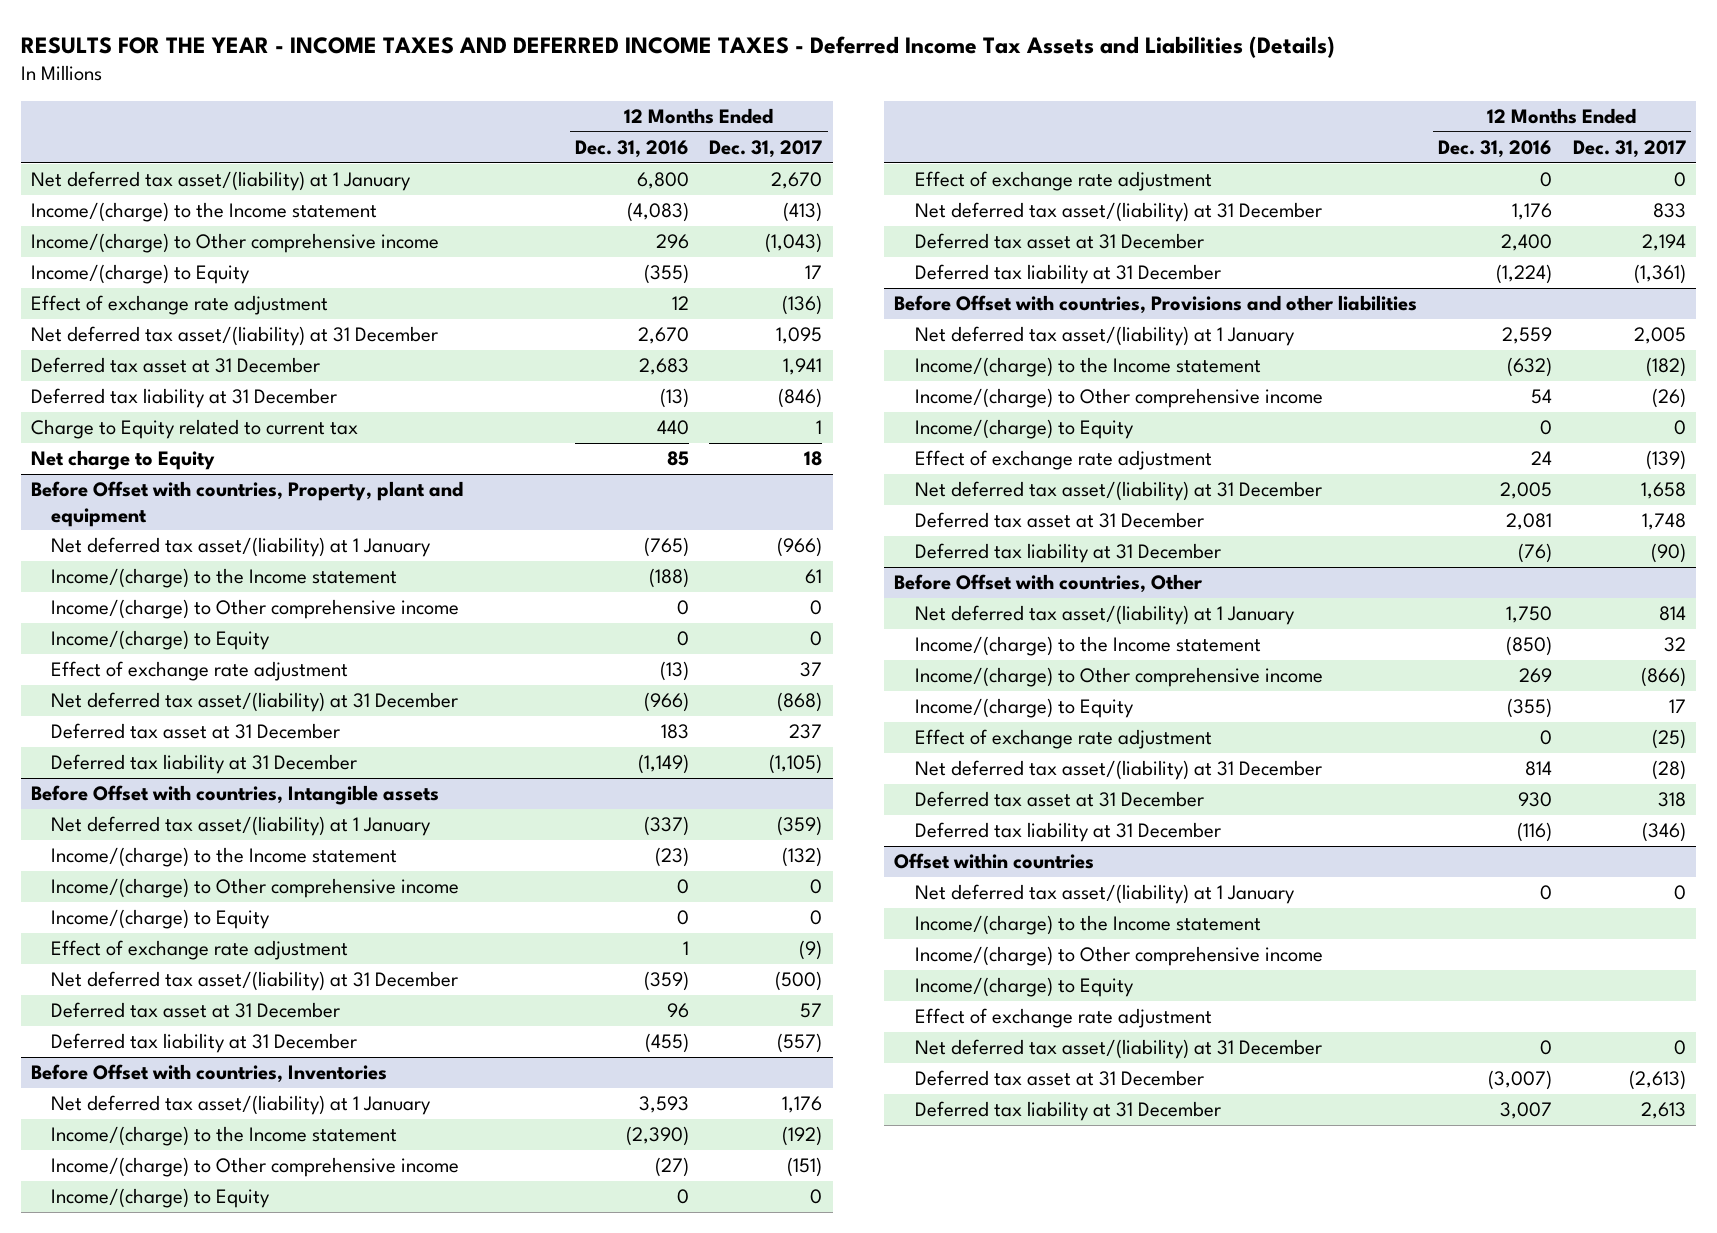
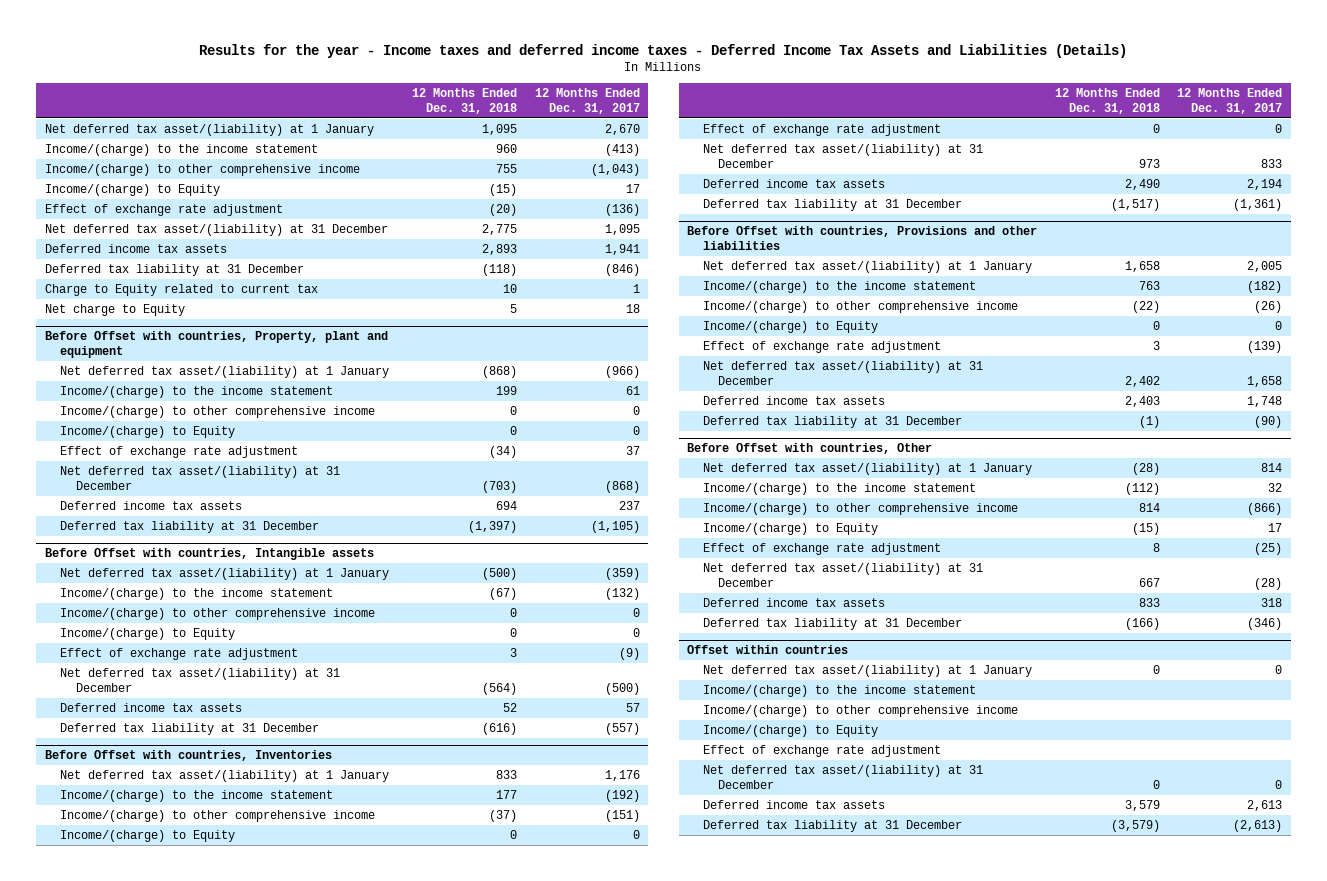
- RESULTS FOR THE YEAR - INCOME TAXES AND DEFERRED INCOME TAXES - Deferred Income Tax Assets and Liabilities (Details)
+ Results for the year - Income taxes and deferred income taxes - Deferred Income Tax Assets and Liabilities (Details)
- | 12 Months Ended Dec. 31, 2016 | 12 Months Ended Dec. 31, 2017
+ | 12 Months Ended Dec. 31, 2018 | 12 Months Ended Dec. 31, 2017
- Income/(charge) to the Income statement | (4,083) | (413)
- Income/(charge) to Other comprehensive income | 296 | (1,043)
+ Income/(charge) to the income statement | 960 | (413)
+ Income/(charge) to other comprehensive income | 755 | (1,043)
- Deferred tax asset at 31 December | 2,683 | 1,941
+ Deferred income tax assets | 2,893 | 1,941
@ Before Offset with countries, Property, plant and equipment
- Income/(charge) to the Income statement | (188) | 61
- Income/(charge) to Other comprehensive income | 0 | 0
+ Income/(charge) to the income statement | 199 | 61
+ Income/(charge) to other comprehensive income | 0 | 0
- Deferred tax asset at 31 December | 183 | 237
+ Deferred income tax assets | 694 | 237
@ Before Offset with countries, Intangible assets
- Income/(charge) to the Income statement | (23) | (132)
- Income/(charge) to Other comprehensive income | 0 | 0
+ Income/(charge) to the income statement | (67) | (132)
+ Income/(charge) to other comprehensive income | 0 | 0
- Deferred tax asset at 31 December | 96 | 57
+ Deferred income tax assets | 52 | 57
@ Before Offset with countries, Inventories
- Income/(charge) to the Income statement | (2,390) | (192)
- Income/(charge) to Other comprehensive income | (27) | (151)
+ Income/(charge) to the income statement | 177 | (192)
+ Income/(charge) to other comprehensive income | (37) | (151)
- Deferred tax asset at 31 December | 2,400 | 2,194
+ Deferred income tax assets | 2,490 | 2,194
@ Before Offset with countries, Provisions and other liabilities
- Income/(charge) to the Income statement | (632) | (182)
- Income/(charge) to Other comprehensive income | 54 | (26)
+ Income/(charge) to the income statement | 763 | (182)
+ Income/(charge) to other comprehensive income | (22) | (26)
- Deferred tax asset at 31 December | 2,081 | 1,748
+ Deferred income tax assets | 2,403 | 1,748
@ Before Offset with countries, Other
- Income/(charge) to the Income statement | (850) | 32
- Income/(charge) to Other comprehensive income | 269 | (866)
+ Income/(charge) to the income statement | (112) | 32
+ Income/(charge) to other comprehensive income | 814 | (866)
- Deferred tax asset at 31 December | 930 | 318
+ Deferred income tax assets | 833 | 318
@ Offset within countries
- Income/(charge) to the Income statement
- Income/(charge) to Other comprehensive income
+ Income/(charge) to the income statement
+ Income/(charge) to other comprehensive income
- Deferred tax asset at 31 December | (3,007) | (2,613)
- Deferred tax liability at 31 December | 3,007 | 2,613
+ Deferred income tax assets | 3,579 | 2,613
+ Deferred tax liability at 31 December | (3,579) | (2,613)

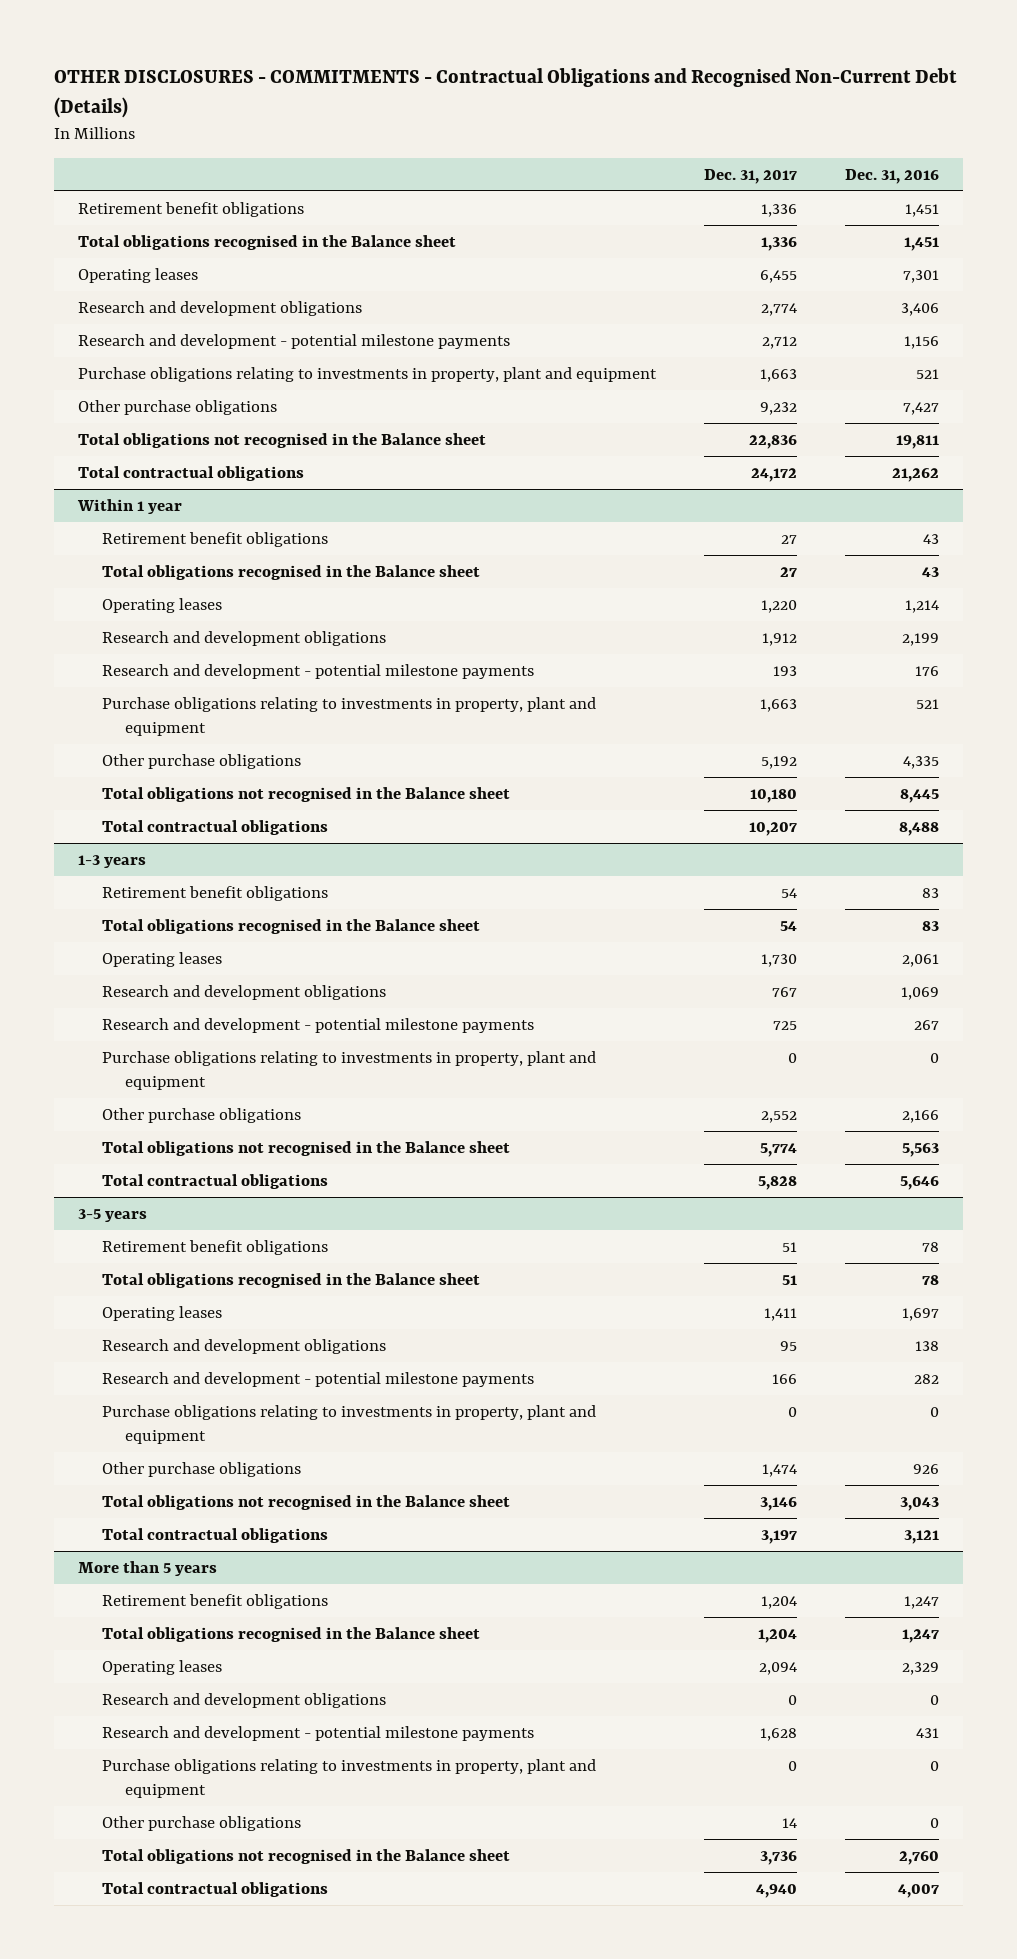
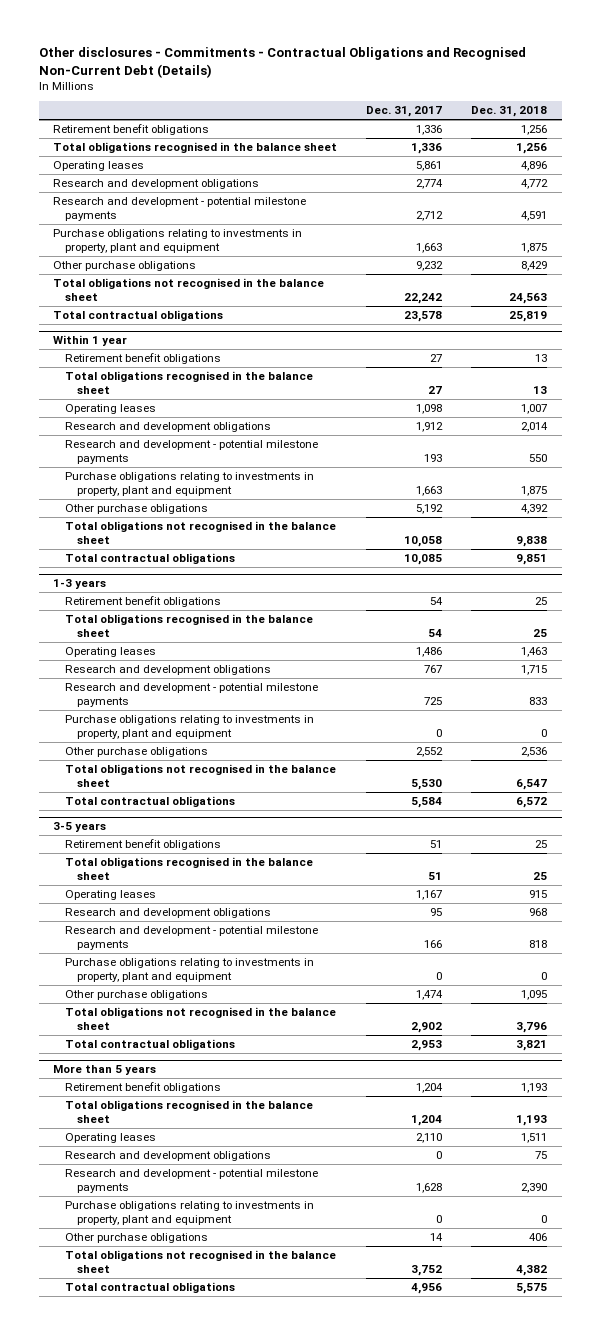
- OTHER DISCLOSURES - COMMITMENTS - Contractual Obligations and Recognised Non-Current Debt (Details)
+ Other disclosures - Commitments - Contractual Obligations and Recognised Non-Current Debt (Details)
- | Dec. 31, 2017 | Dec. 31, 2016
+ | Dec. 31, 2017 | Dec. 31, 2018
- Total obligations recognised in the Balance sheet | 1,336 | 1,451
- Operating leases | 6,455 | 7,301
+ Total obligations recognised in the balance sheet | 1,336 | 1,256
+ Operating leases | 5,861 | 4,896
- Total obligations not recognised in the Balance sheet | 22,836 | 19,811
- Total contractual obligations | 24,172 | 21,262
+ Total obligations not recognised in the balance sheet | 22,242 | 24,563
+ Total contractual obligations | 23,578 | 25,819
@ Within 1 year
- Total obligations recognised in the Balance sheet | 27 | 43
- Operating leases | 1,220 | 1,214
+ Total obligations recognised in the balance sheet | 27 | 13
+ Operating leases | 1,098 | 1,007
- Total obligations not recognised in the Balance sheet | 10,180 | 8,445
- Total contractual obligations | 10,207 | 8,488
+ Total obligations not recognised in the balance sheet | 10,058 | 9,838
+ Total contractual obligations | 10,085 | 9,851
@ 1-3 years
- Total obligations recognised in the Balance sheet | 54 | 83
- Operating leases | 1,730 | 2,061
+ Total obligations recognised in the balance sheet | 54 | 25
+ Operating leases | 1,486 | 1,463
- Total obligations not recognised in the Balance sheet | 5,774 | 5,563
- Total contractual obligations | 5,828 | 5,646
+ Total obligations not recognised in the balance sheet | 5,530 | 6,547
+ Total contractual obligations | 5,584 | 6,572
@ 3-5 years
- Total obligations recognised in the Balance sheet | 51 | 78
- Operating leases | 1,411 | 1,697
+ Total obligations recognised in the balance sheet | 51 | 25
+ Operating leases | 1,167 | 915
- Total obligations not recognised in the Balance sheet | 3,146 | 3,043
- Total contractual obligations | 3,197 | 3,121
+ Total obligations not recognised in the balance sheet | 2,902 | 3,796
+ Total contractual obligations | 2,953 | 3,821
@ More than 5 years
- Total obligations recognised in the Balance sheet | 1,204 | 1,247
- Operating leases | 2,094 | 2,329
+ Total obligations recognised in the balance sheet | 1,204 | 1,193
+ Operating leases | 2,110 | 1,511
- Total obligations not recognised in the Balance sheet | 3,736 | 2,760
- Total contractual obligations | 4,940 | 4,007
+ Total obligations not recognised in the balance sheet | 3,752 | 4,382
+ Total contractual obligations | 4,956 | 5,575

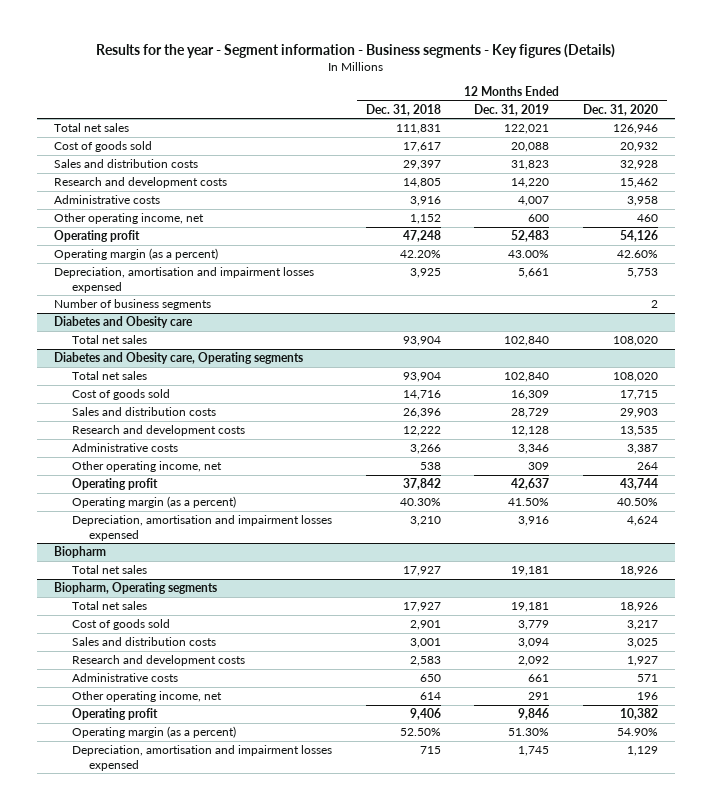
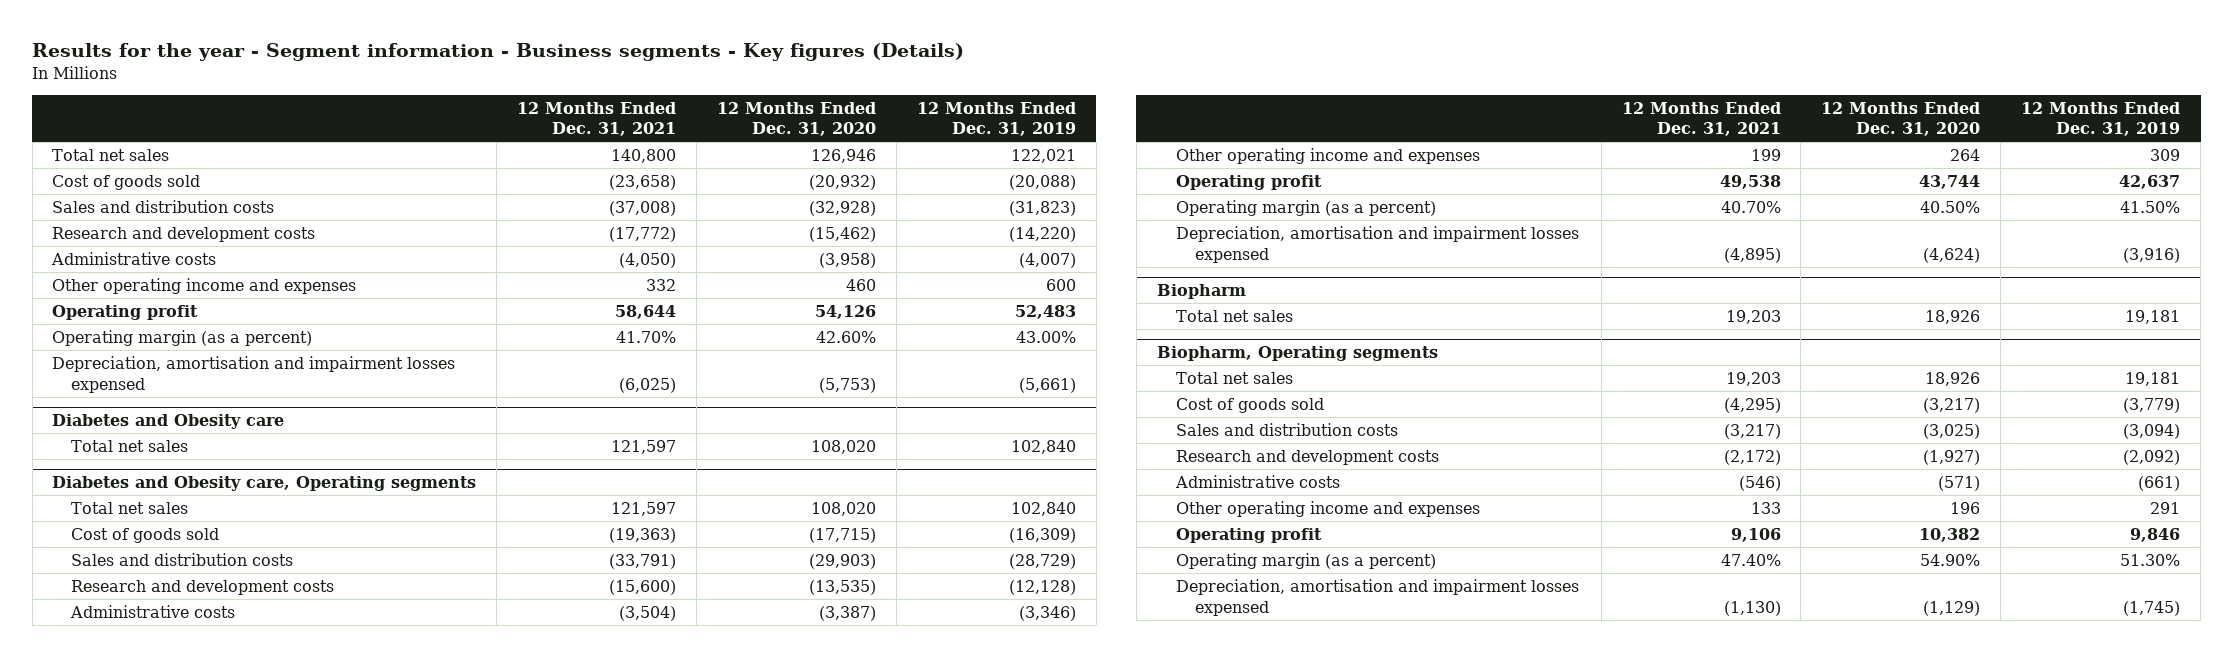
- | 12 Months Ended Dec. 31, 2018 | 12 Months Ended Dec. 31, 2019 | 12 Months Ended Dec. 31, 2020
+ | 12 Months Ended Dec. 31, 2021 | 12 Months Ended Dec. 31, 2020 | 12 Months Ended Dec. 31, 2019
- Cost of goods sold | 17,617 | 20,088 | 20,932
- Sales and distribution costs | 29,397 | 31,823 | 32,928
- Research and development costs | 14,805 | 14,220 | 15,462
- Administrative costs | 3,916 | 4,007 | 3,958
- Other operating income, net | 1,152 | 600 | 460
+ Cost of goods sold | (23,658) | (20,932) | (20,088)
+ Sales and distribution costs | (37,008) | (32,928) | (31,823)
+ Research and development costs | (17,772) | (15,462) | (14,220)
+ Administrative costs | (4,050) | (3,958) | (4,007)
+ Other operating income and expenses | 332 | 460 | 600
- Depreciation, amortisation and impairment losses expensed | 3,925 | 5,661 | 5,753
- Number of business segments | | | 2
+ Depreciation, amortisation and impairment losses expensed | (6,025) | (5,753) | (5,661)
@ Diabetes and Obesity care, Operating segments
- Cost of goods sold | 14,716 | 16,309 | 17,715
- Sales and distribution costs | 26,396 | 28,729 | 29,903
- Research and development costs | 12,222 | 12,128 | 13,535
- Administrative costs | 3,266 | 3,346 | 3,387
- Other operating income, net | 538 | 309 | 264
+ Cost of goods sold | (19,363) | (17,715) | (16,309)
+ Sales and distribution costs | (33,791) | (29,903) | (28,729)
+ Research and development costs | (15,600) | (13,535) | (12,128)
+ Administrative costs | (3,504) | (3,387) | (3,346)
+ Other operating income and expenses | 199 | 264 | 309
- Depreciation, amortisation and impairment losses expensed | 3,210 | 3,916 | 4,624
+ Depreciation, amortisation and impairment losses expensed | (4,895) | (4,624) | (3,916)
@ Biopharm, Operating segments
- Cost of goods sold | 2,901 | 3,779 | 3,217
- Sales and distribution costs | 3,001 | 3,094 | 3,025
- Research and development costs | 2,583 | 2,092 | 1,927
- Administrative costs | 650 | 661 | 571
- Other operating income, net | 614 | 291 | 196
+ Cost of goods sold | (4,295) | (3,217) | (3,779)
+ Sales and distribution costs | (3,217) | (3,025) | (3,094)
+ Research and development costs | (2,172) | (1,927) | (2,092)
+ Administrative costs | (546) | (571) | (661)
+ Other operating income and expenses | 133 | 196 | 291
- Depreciation, amortisation and impairment losses expensed | 715 | 1,745 | 1,129
+ Depreciation, amortisation and impairment losses expensed | (1,130) | (1,129) | (1,745)

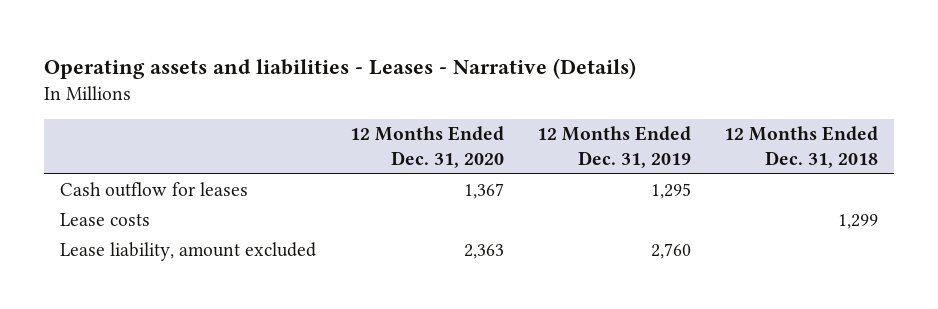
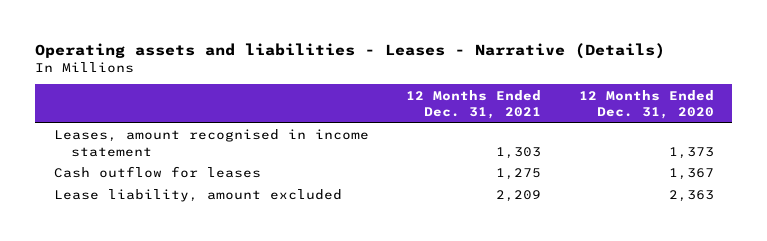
- | 12 Months Ended Dec. 31, 2020 | 12 Months Ended Dec. 31, 2019 | 12 Months Ended Dec. 31, 2018
+ | 12 Months Ended Dec. 31, 2021 | 12 Months Ended Dec. 31, 2020
+ Leases, amount recognised in income statement | 1,303 | 1,373
- Lease costs | | | 1,299

